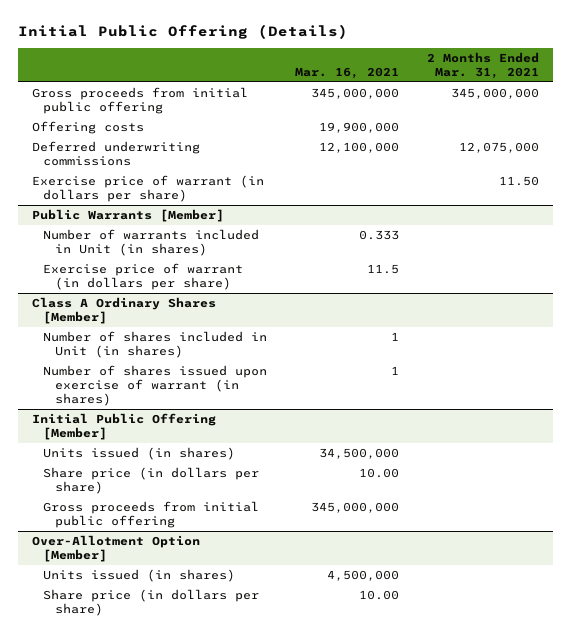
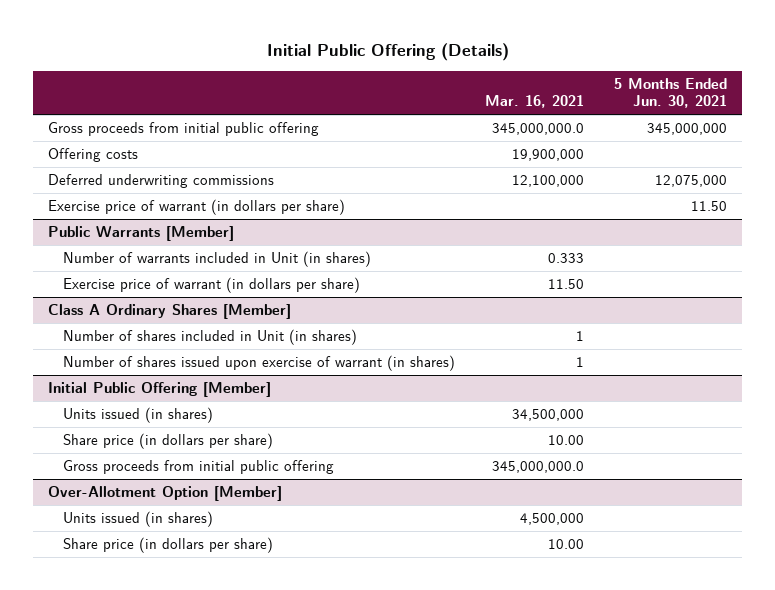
- | Mar. 16, 2021 | 2 Months Ended Mar. 31, 2021
+ | Mar. 16, 2021 | 5 Months Ended Jun. 30, 2021
- Gross proceeds from initial public offering | 345,000,000 | 345,000,000
+ Gross proceeds from initial public offering | 345,000,000.0 | 345,000,000
@ Public Warrants [Member]
- Exercise price of warrant (in dollars per share) | 11.5 |
+ Exercise price of warrant (in dollars per share) | 11.50 |
@ Initial Public Offering [Member]
- Gross proceeds from initial public offering | 345,000,000 |
+ Gross proceeds from initial public offering | 345,000,000.0 |

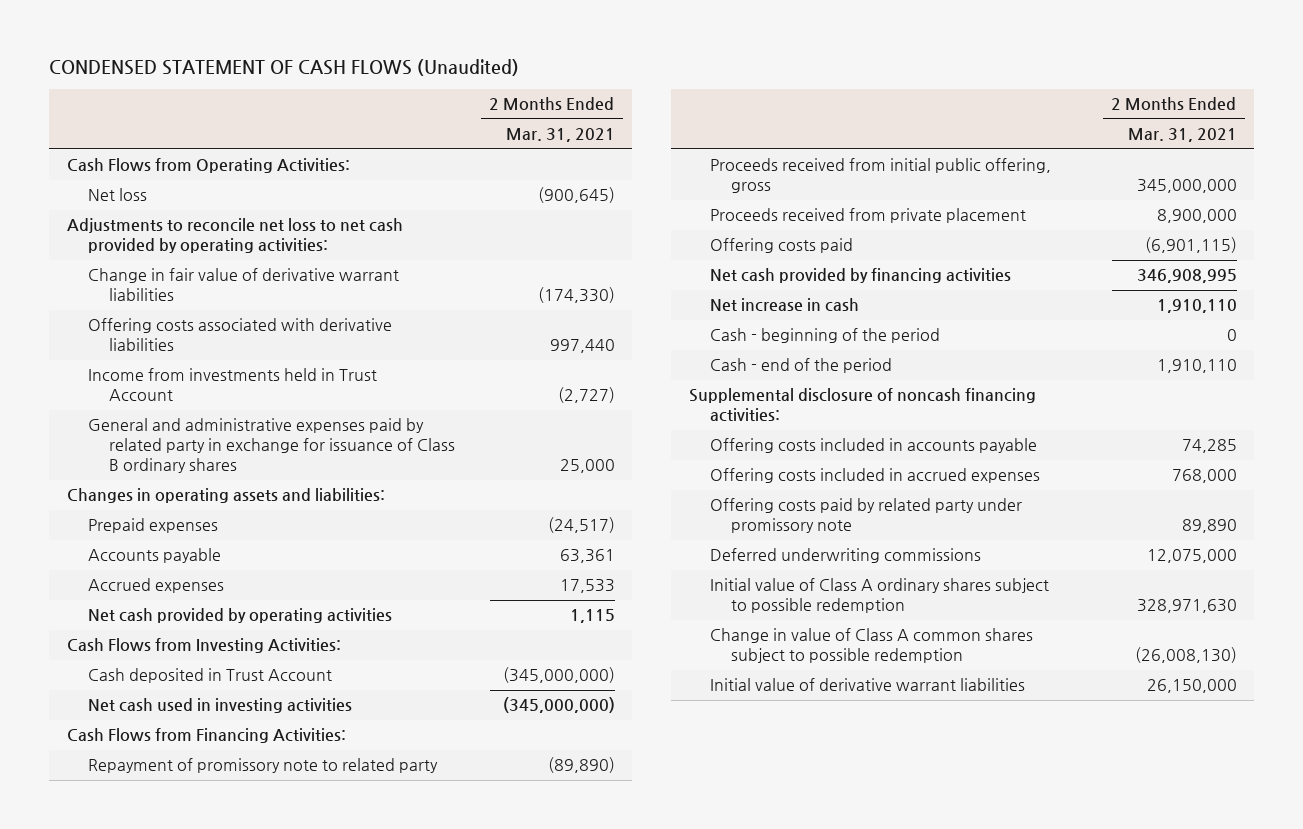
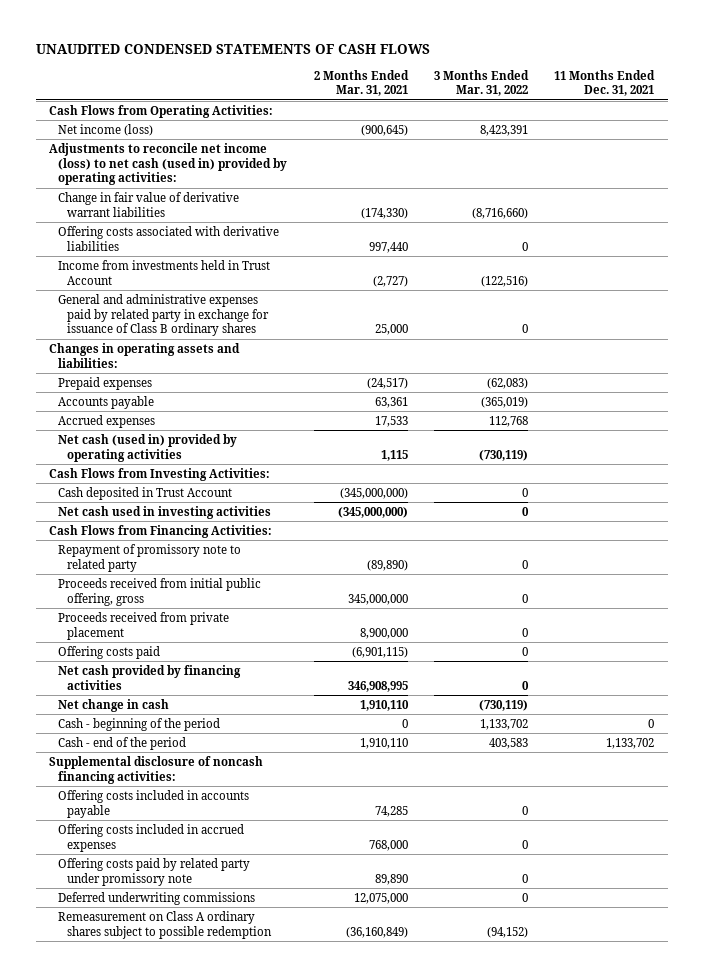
- CONDENSED STATEMENT OF CASH FLOWS (Unaudited)
+ UNAUDITED CONDENSED STATEMENTS OF CASH FLOWS
- | 2 Months Ended Mar. 31, 2021
+ | 2 Months Ended Mar. 31, 2021 | 3 Months Ended Mar. 31, 2022 | 11 Months Ended Dec. 31, 2021
- Net loss | (900,645)
- Adjustments to reconcile net loss to net cash provided by operating activities:
+ Net income (loss) | (900,645) | 8,423,391 |
+ Adjustments to reconcile net income (loss) to net cash (used in) provided by operating activities:
- Net cash provided by operating activities | 1,115
+ Net cash (used in) provided by operating activities | 1,115 | (730,119) |
- Net increase in cash | 1,910,110
+ Net change in cash | 1,910,110 | (730,119) |
- Initial value of Class A ordinary shares subject to possible redemption | 328,971,630
- Change in value of Class A common shares subject to possible redemption | (26,008,130)
- Initial value of derivative warrant liabilities | 26,150,000
+ Remeasurement on Class A ordinary shares subject to possible redemption | (36,160,849) | (94,152) |

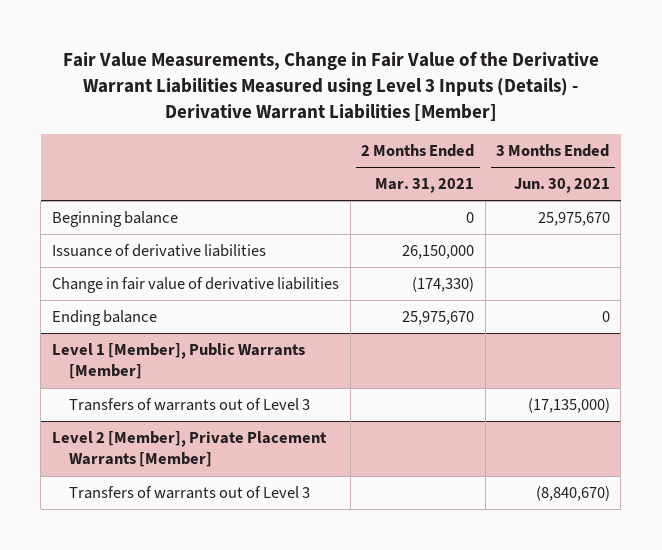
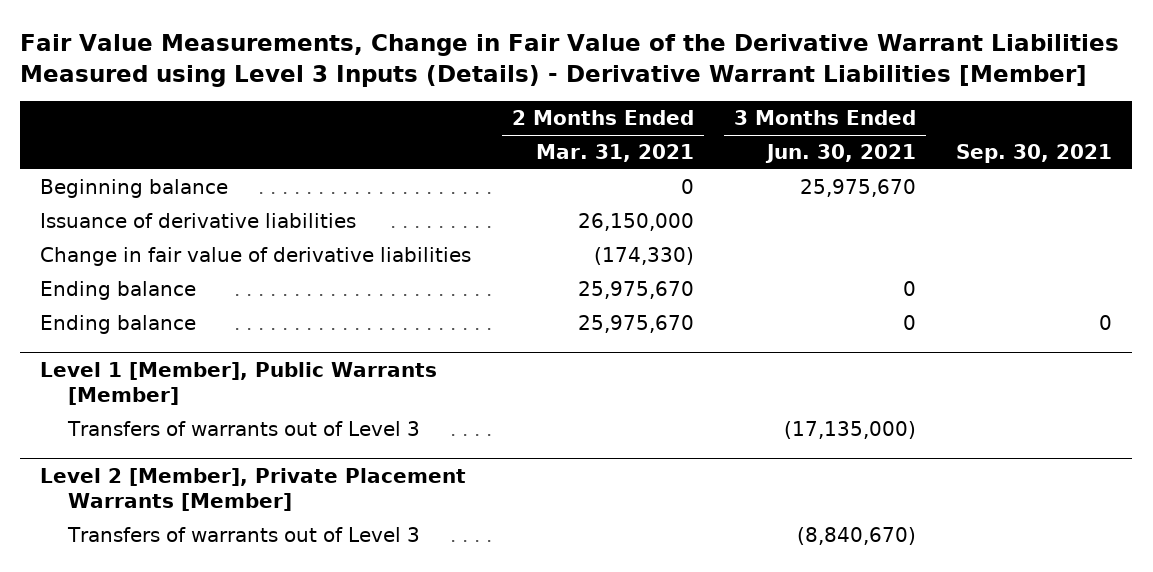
- | 2 Months Ended Mar. 31, 2021 | 3 Months Ended Jun. 30, 2021
+ | 2 Months Ended Mar. 31, 2021 | 3 Months Ended Jun. 30, 2021 | Sep. 30, 2021
+ Ending balance | 25,975,670 | 0 | 0

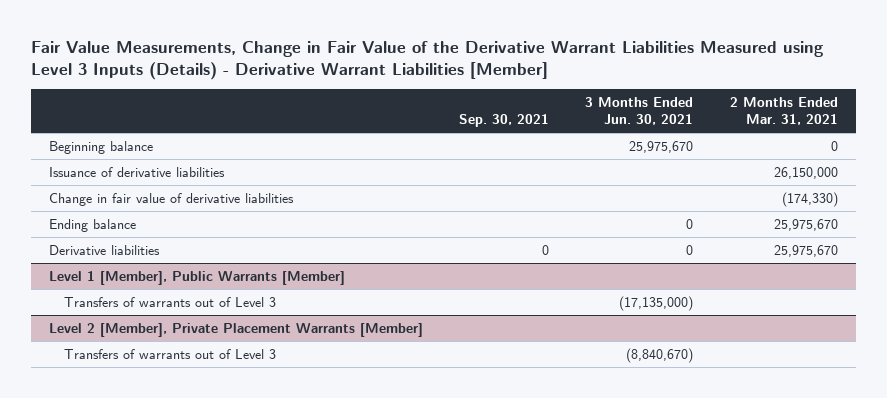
- | 2 Months Ended Mar. 31, 2021 | 3 Months Ended Jun. 30, 2021 | Sep. 30, 2021
+ | Sep. 30, 2021 | 3 Months Ended Jun. 30, 2021 | 2 Months Ended Mar. 31, 2021
- Ending balance | 25,975,670 | 0 | 0
+ Derivative liabilities | 0 | 0 | 25,975,670

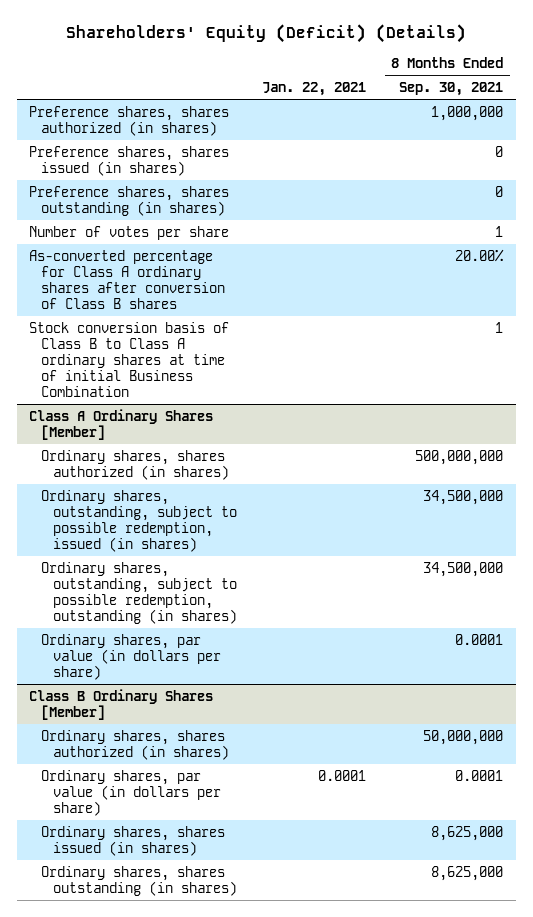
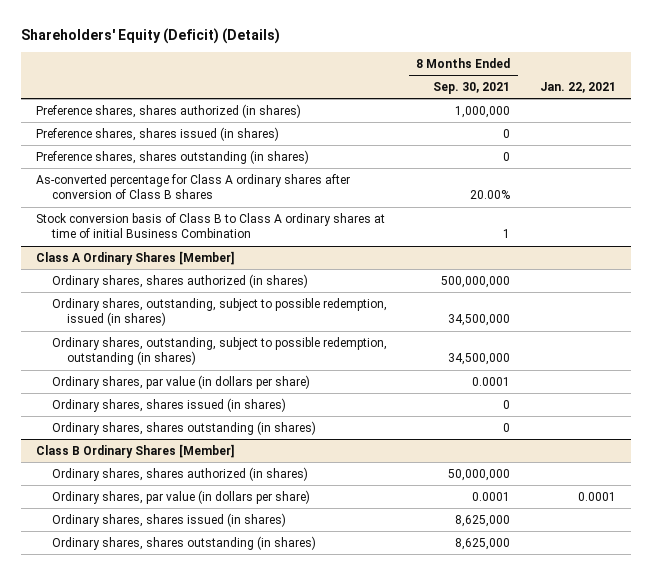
- | Jan. 22, 2021 | 8 Months Ended Sep. 30, 2021
+ | 8 Months Ended Sep. 30, 2021 | Jan. 22, 2021
- Number of votes per share | | 1
@ Class A Ordinary Shares [Member]
+ Ordinary shares, shares issued (in shares) | 0 |
+ Ordinary shares, shares outstanding (in shares) | 0 |

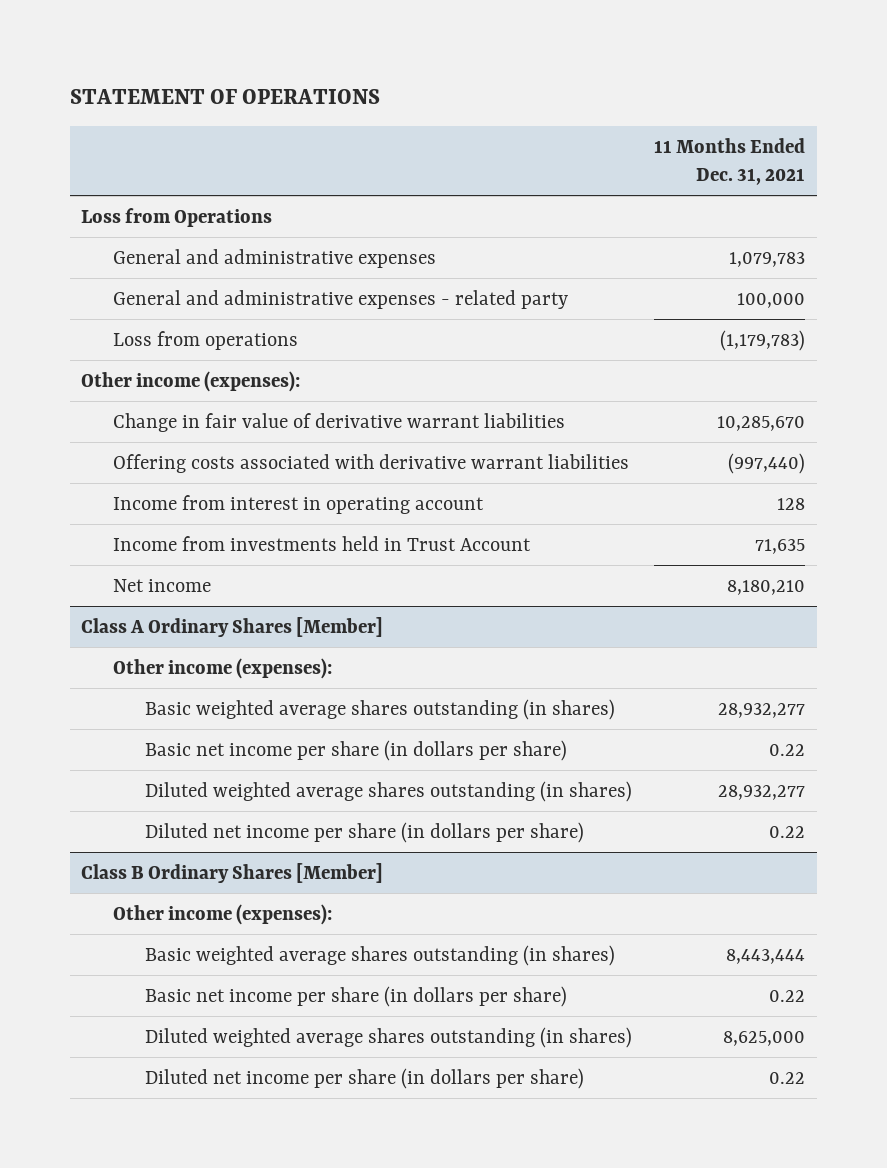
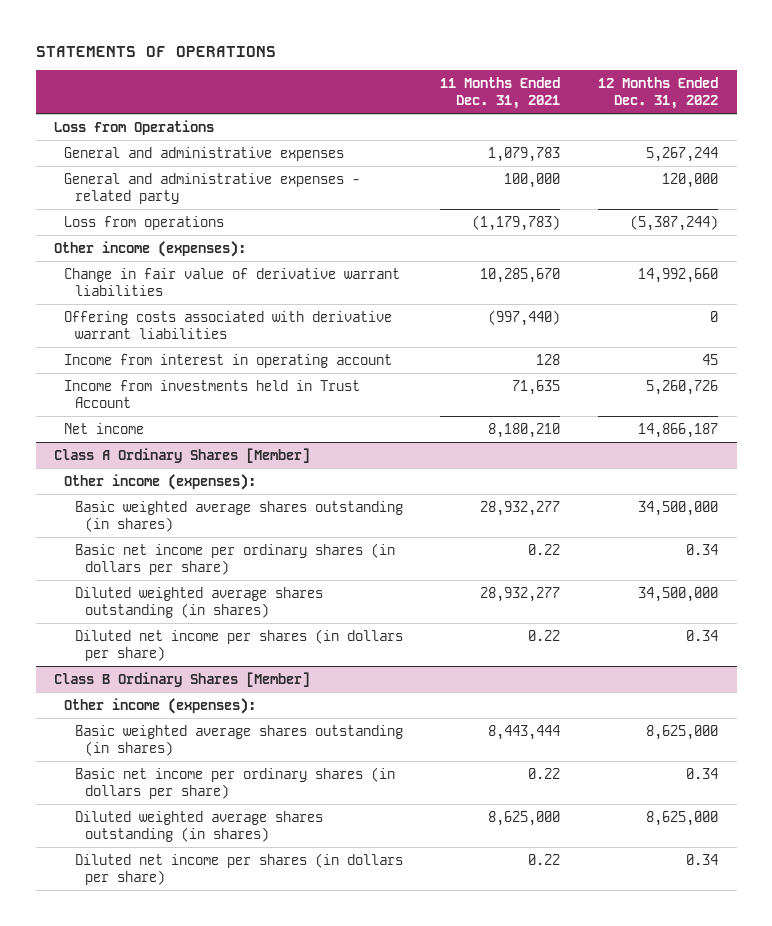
- STATEMENT OF OPERATIONS
+ STATEMENTS OF OPERATIONS
- | 11 Months Ended Dec. 31, 2021
+ | 11 Months Ended Dec. 31, 2021 | 12 Months Ended Dec. 31, 2022
@ Class A Ordinary Shares [Member]
- Basic net income per share (in dollars per share) | 0.22
+ Basic net income per ordinary shares (in dollars per share) | 0.22 | 0.34
- Diluted net income per share (in dollars per share) | 0.22
+ Diluted net income per shares (in dollars per share) | 0.22 | 0.34
@ Class B Ordinary Shares [Member]
- Basic net income per share (in dollars per share) | 0.22
+ Basic net income per ordinary shares (in dollars per share) | 0.22 | 0.34
- Diluted net income per share (in dollars per share) | 0.22
+ Diluted net income per shares (in dollars per share) | 0.22 | 0.34

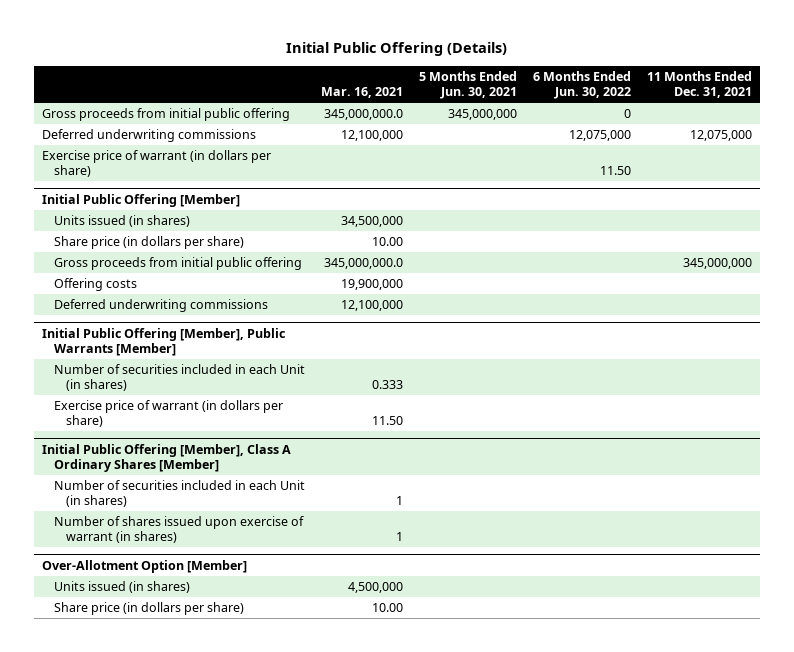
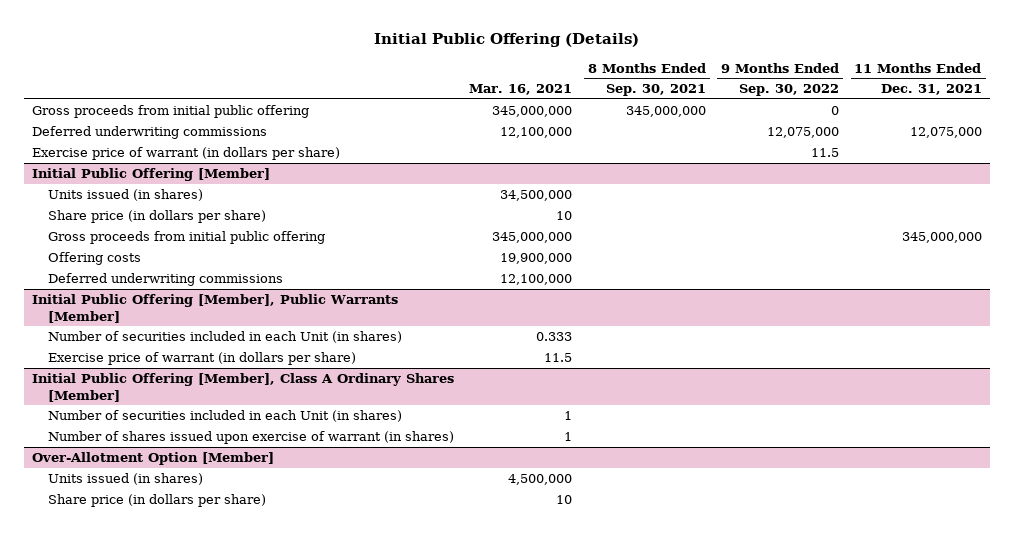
- | Mar. 16, 2021 | 5 Months Ended Jun. 30, 2021 | 6 Months Ended Jun. 30, 2022 | 11 Months Ended Dec. 31, 2021
+ | Mar. 16, 2021 | 8 Months Ended Sep. 30, 2021 | 9 Months Ended Sep. 30, 2022 | 11 Months Ended Dec. 31, 2021
- Gross proceeds from initial public offering | 345,000,000.0 | 345,000,000 | 0 |
+ Gross proceeds from initial public offering | 345,000,000 | 345,000,000 | 0 |
@ Initial Public Offering [Member]
- Share price (in dollars per share) | 10.00 | | |
- Gross proceeds from initial public offering | 345,000,000.0 | | | 345,000,000
+ Share price (in dollars per share) | 10 | | |
+ Gross proceeds from initial public offering | 345,000,000 | | | 345,000,000
@ Initial Public Offering [Member], Public Warrants [Member]
- Exercise price of warrant (in dollars per share) | 11.50 | | |
+ Exercise price of warrant (in dollars per share) | 11.5 | | |
@ Over-Allotment Option [Member]
- Share price (in dollars per share) | 10.00 | | |
+ Share price (in dollars per share) | 10 | | |

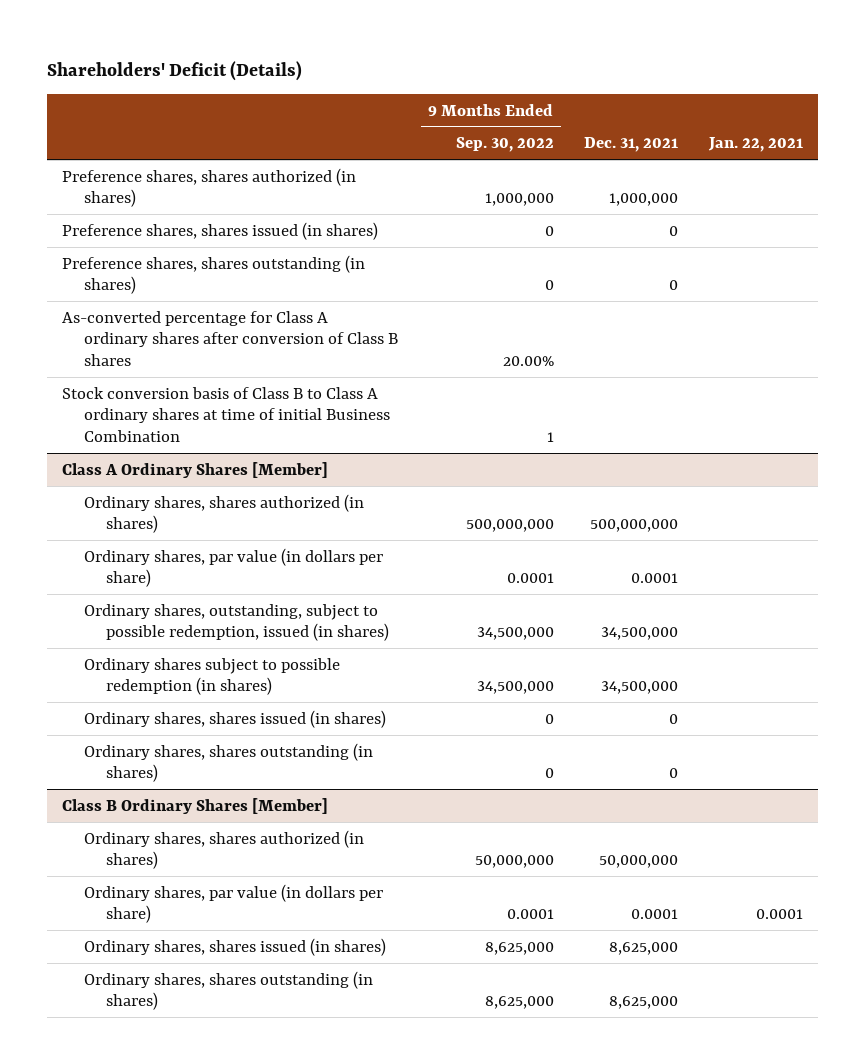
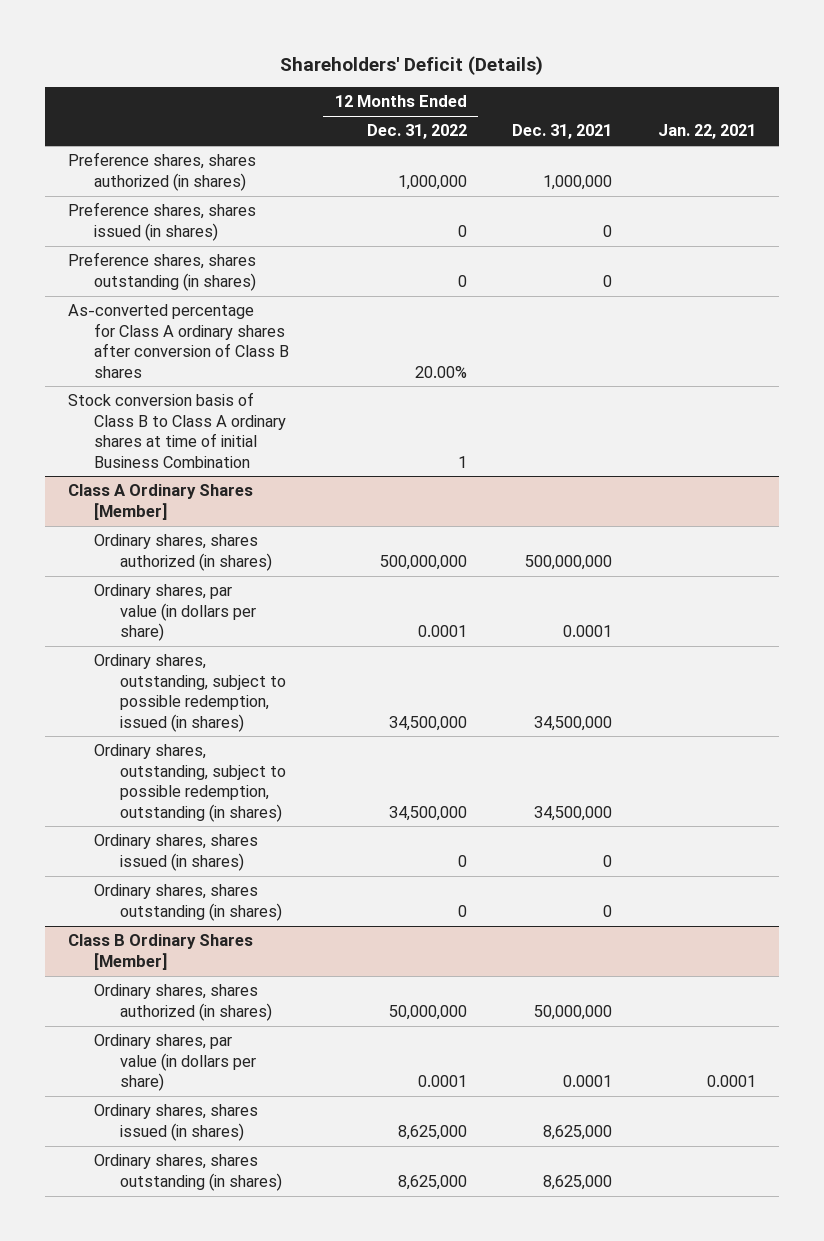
- | 9 Months Ended Sep. 30, 2022 | Dec. 31, 2021 | Jan. 22, 2021
+ | 12 Months Ended Dec. 31, 2022 | Dec. 31, 2021 | Jan. 22, 2021
@ Class A Ordinary Shares [Member]
- Ordinary shares subject to possible redemption (in shares) | 34,500,000 | 34,500,000 |
+ Ordinary shares, outstanding, subject to possible redemption, outstanding (in shares) | 34,500,000 | 34,500,000 |

